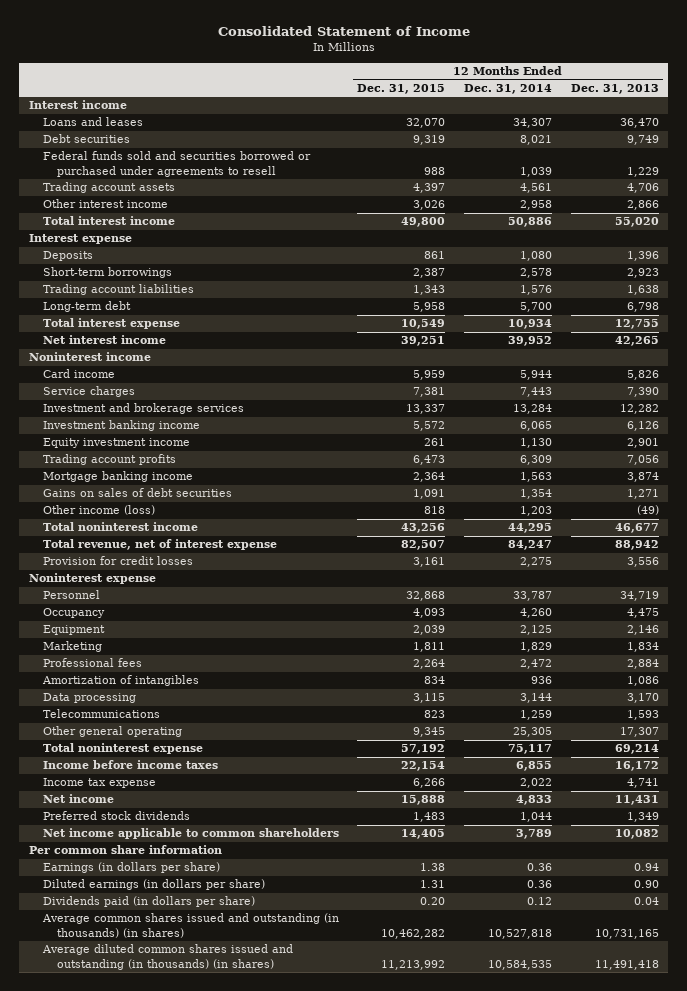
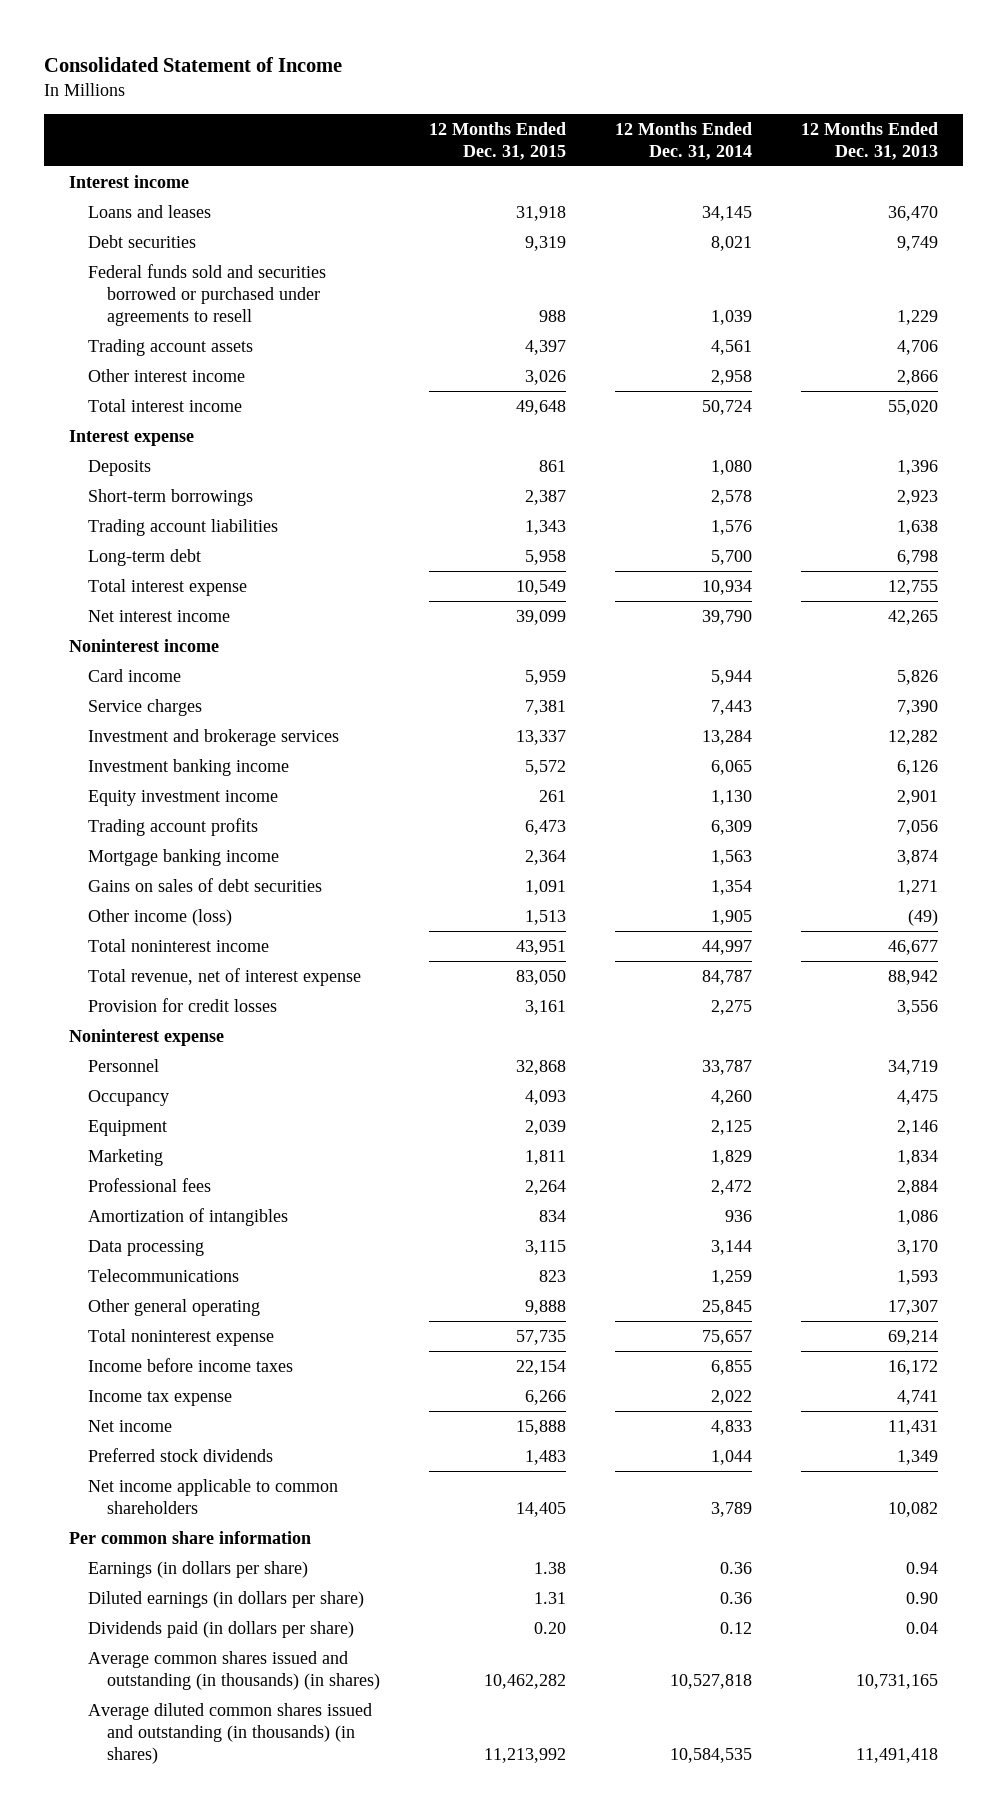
- Loans and leases | 32,070 | 34,307 | 36,470
+ Loans and leases | 31,918 | 34,145 | 36,470
- Total interest income | 49,800 | 50,886 | 55,020
+ Total interest income | 49,648 | 50,724 | 55,020
- Net interest income | 39,251 | 39,952 | 42,265
+ Net interest income | 39,099 | 39,790 | 42,265
- Other income (loss) | 818 | 1,203 | (49)
- Total noninterest income | 43,256 | 44,295 | 46,677
- Total revenue, net of interest expense | 82,507 | 84,247 | 88,942
+ Other income (loss) | 1,513 | 1,905 | (49)
+ Total noninterest income | 43,951 | 44,997 | 46,677
+ Total revenue, net of interest expense | 83,050 | 84,787 | 88,942
- Other general operating | 9,345 | 25,305 | 17,307
- Total noninterest expense | 57,192 | 75,117 | 69,214
+ Other general operating | 9,888 | 25,845 | 17,307
+ Total noninterest expense | 57,735 | 75,657 | 69,214

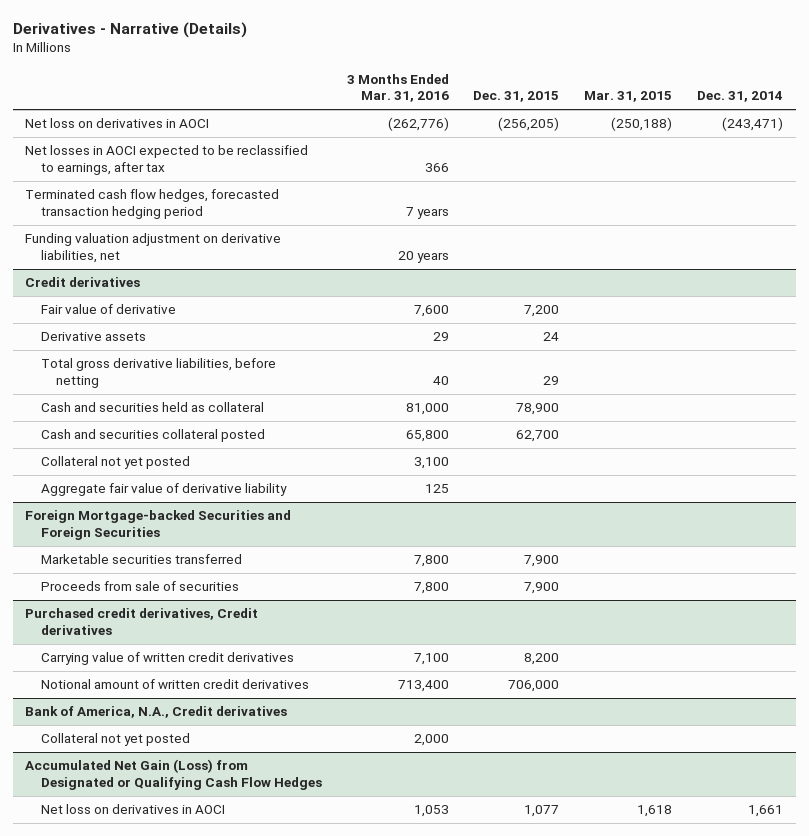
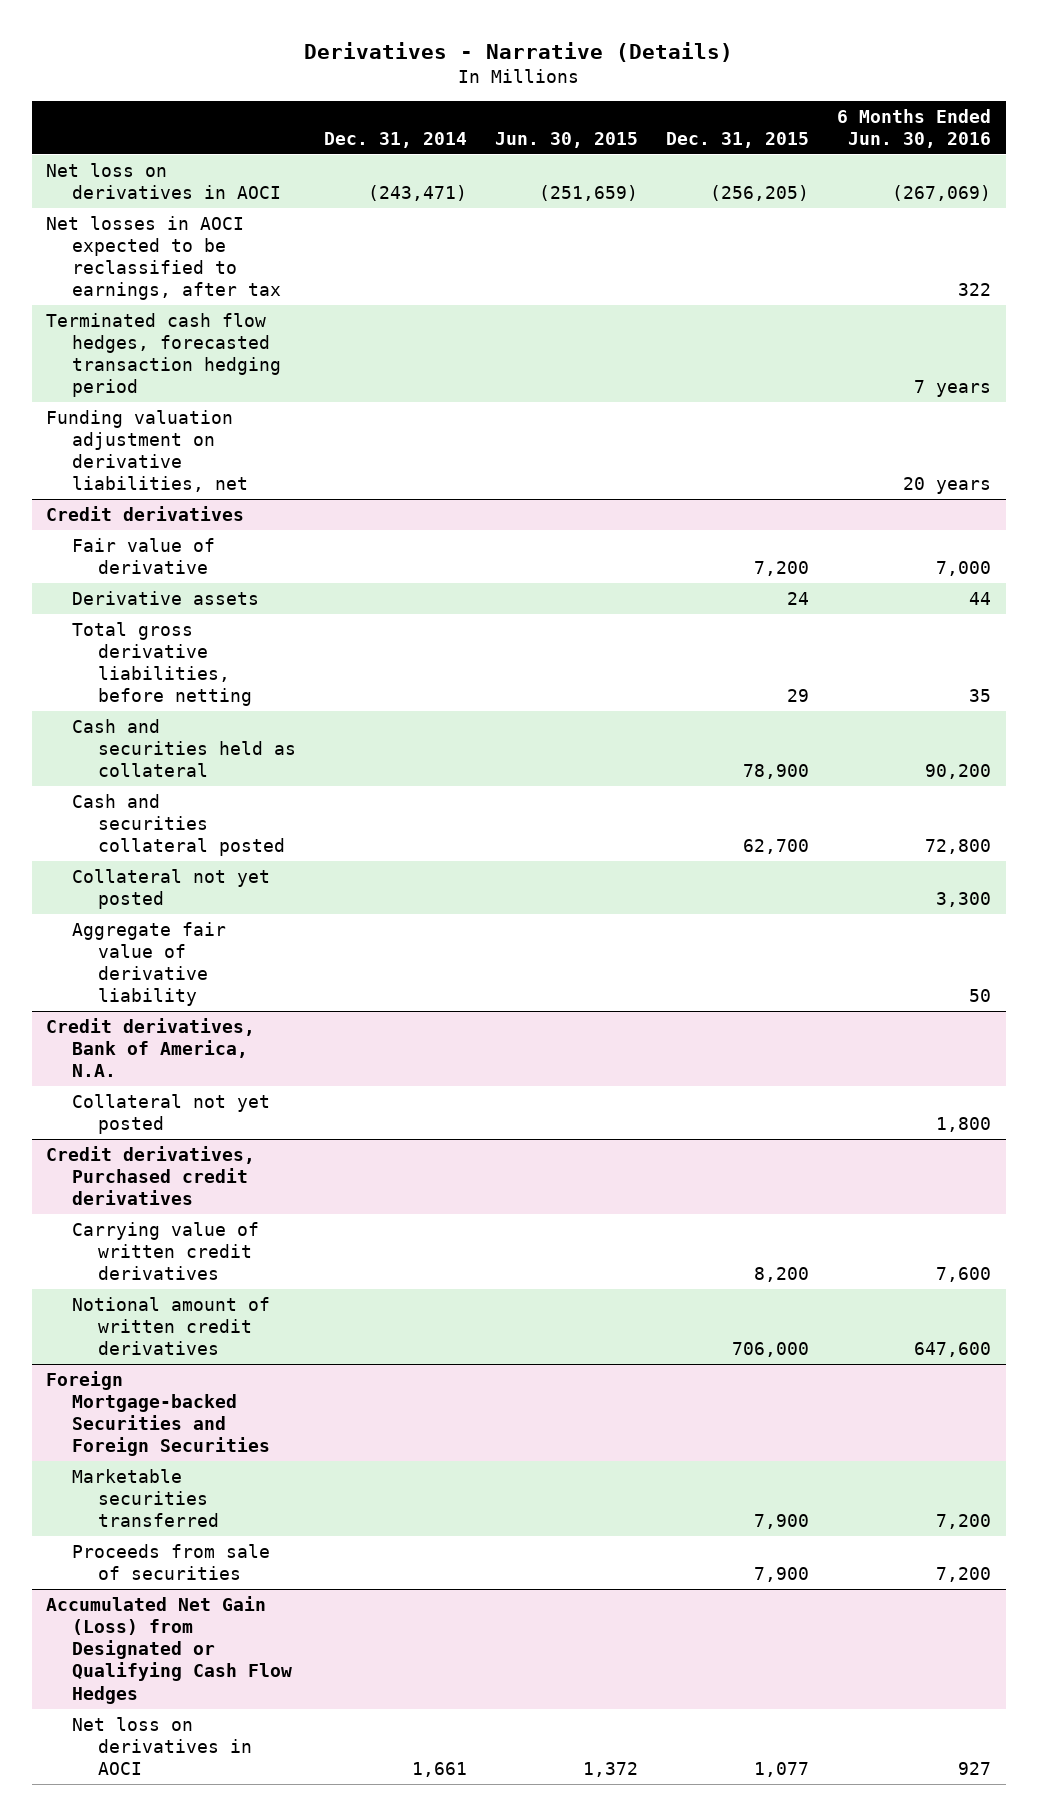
- | 3 Months Ended Mar. 31, 2016 | Dec. 31, 2015 | Mar. 31, 2015 | Dec. 31, 2014
+ | Dec. 31, 2014 | Jun. 30, 2015 | Dec. 31, 2015 | 6 Months Ended Jun. 30, 2016
+ Credit derivatives, Bank of America, N.A.
+ Collateral not yet posted | | | | 1,800
+ Credit derivatives, Purchased credit derivatives
+ Carrying value of written credit derivatives | | | 8,200 | 7,600
+ Notional amount of written credit derivatives | | | 706,000 | 647,600
- Purchased credit derivatives, Credit derivatives
- Carrying value of written credit derivatives | 7,100 | 8,200 | |
- Notional amount of written credit derivatives | 713,400 | 706,000 | |
- Bank of America, N.A., Credit derivatives
- Collateral not yet posted | 2,000 | | |

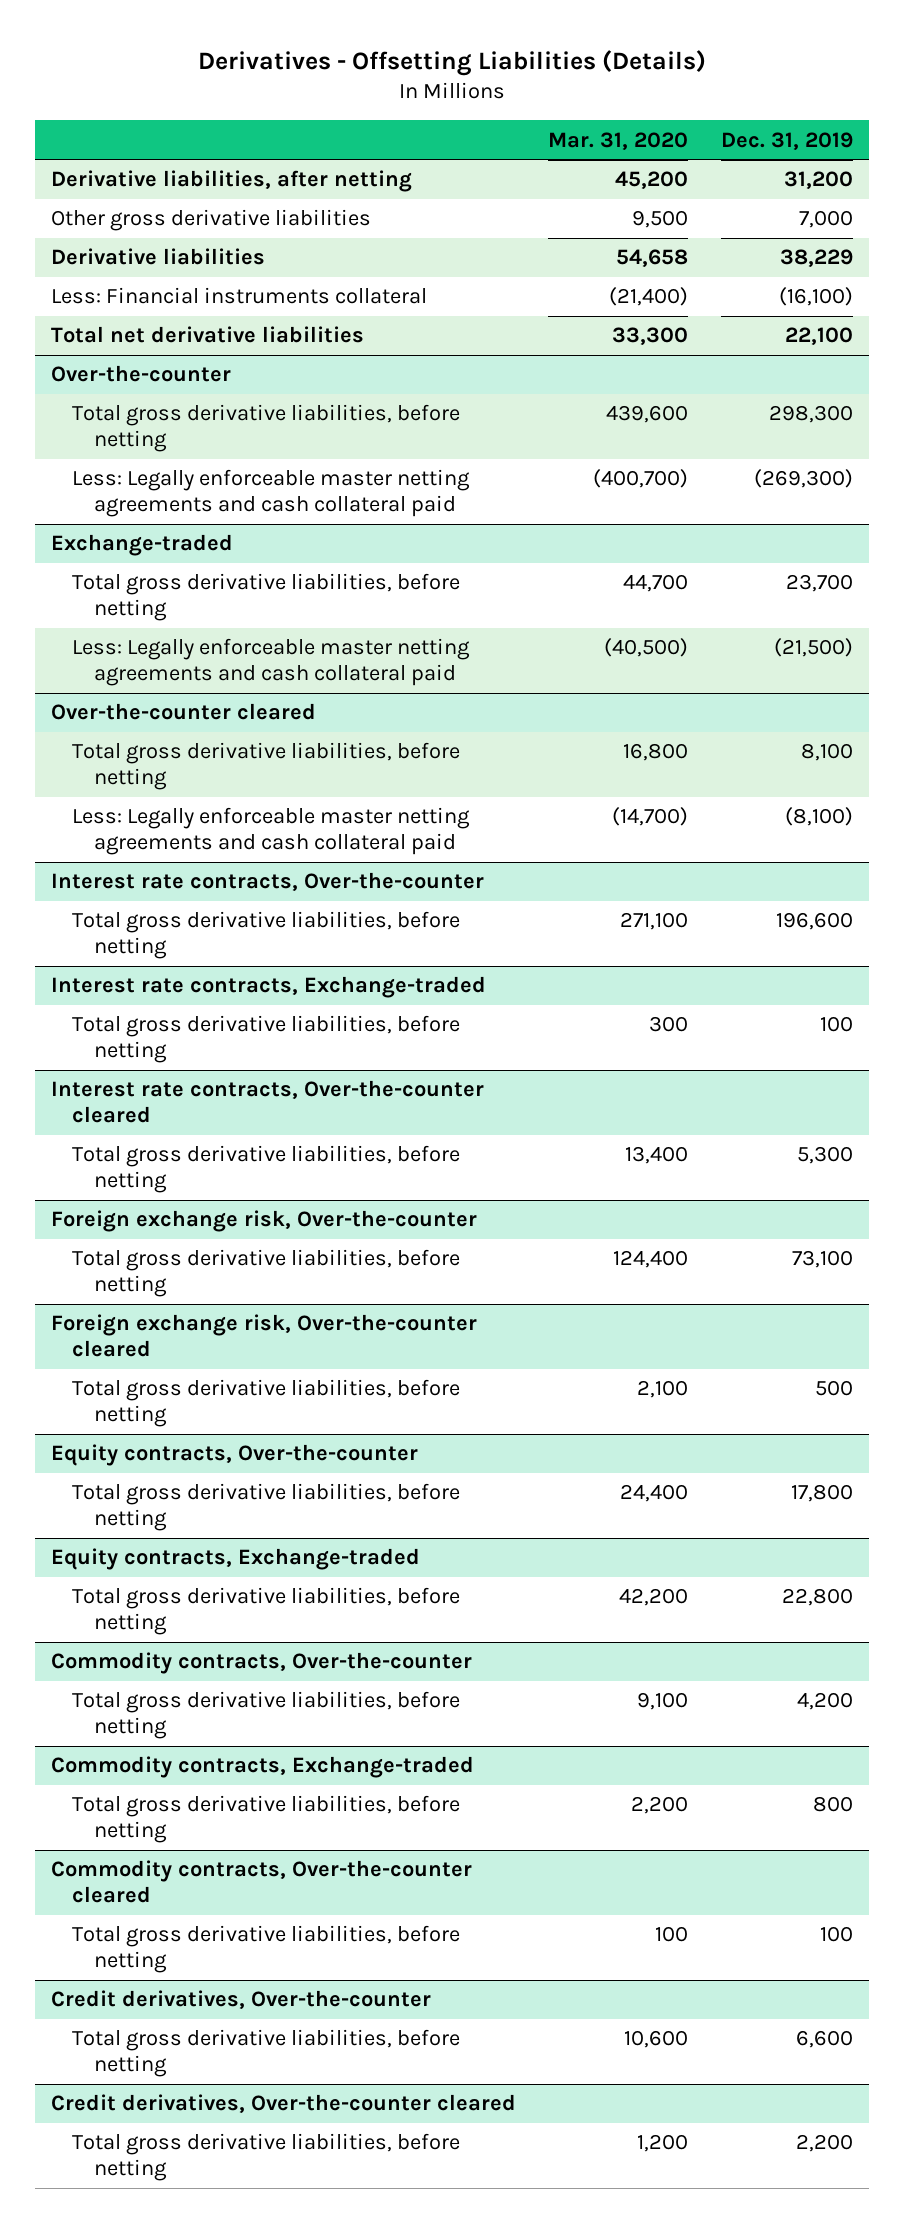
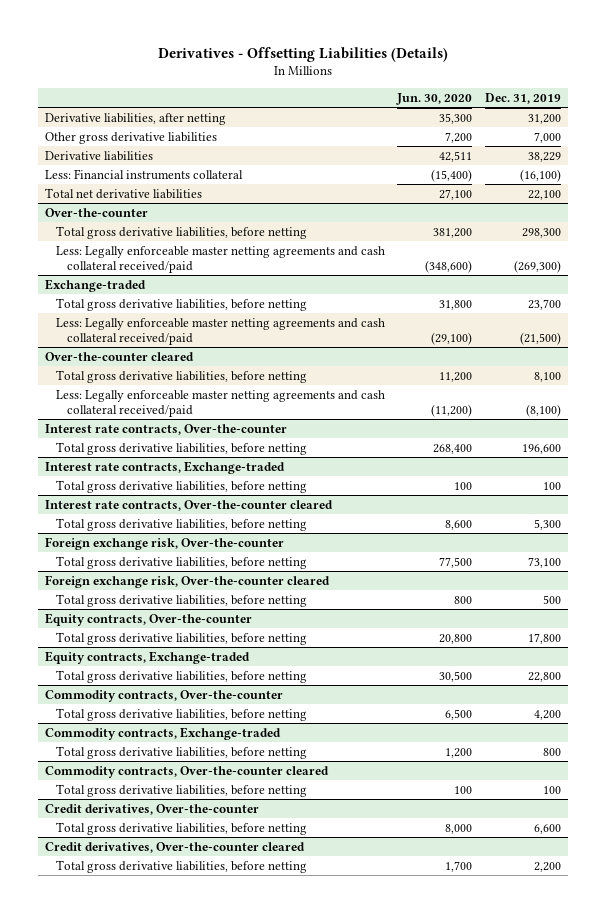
- | Mar. 31, 2020 | Dec. 31, 2019
+ | Jun. 30, 2020 | Dec. 31, 2019
@ Over-the-counter
- Less: Legally enforceable master netting agreements and cash collateral paid | (400,700) | (269,300)
+ Less: Legally enforceable master netting agreements and cash collateral received/paid | (348,600) | (269,300)
@ Exchange-traded
- Less: Legally enforceable master netting agreements and cash collateral paid | (40,500) | (21,500)
+ Less: Legally enforceable master netting agreements and cash collateral received/paid | (29,100) | (21,500)
@ Over-the-counter cleared
- Less: Legally enforceable master netting agreements and cash collateral paid | (14,700) | (8,100)
+ Less: Legally enforceable master netting agreements and cash collateral received/paid | (11,200) | (8,100)

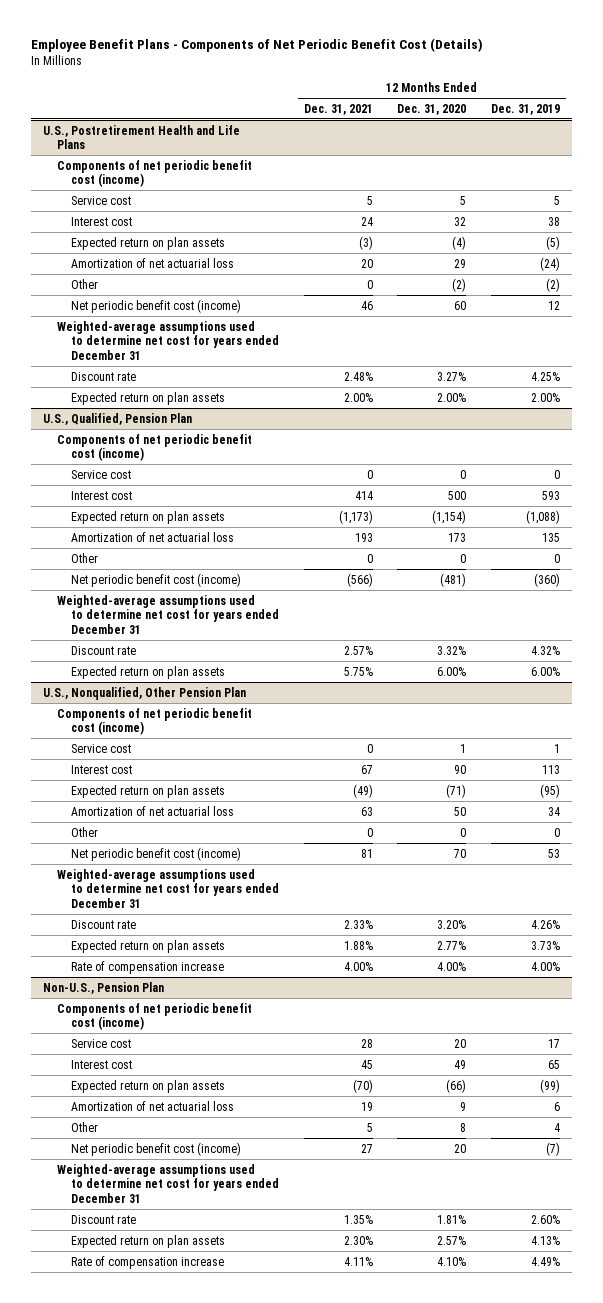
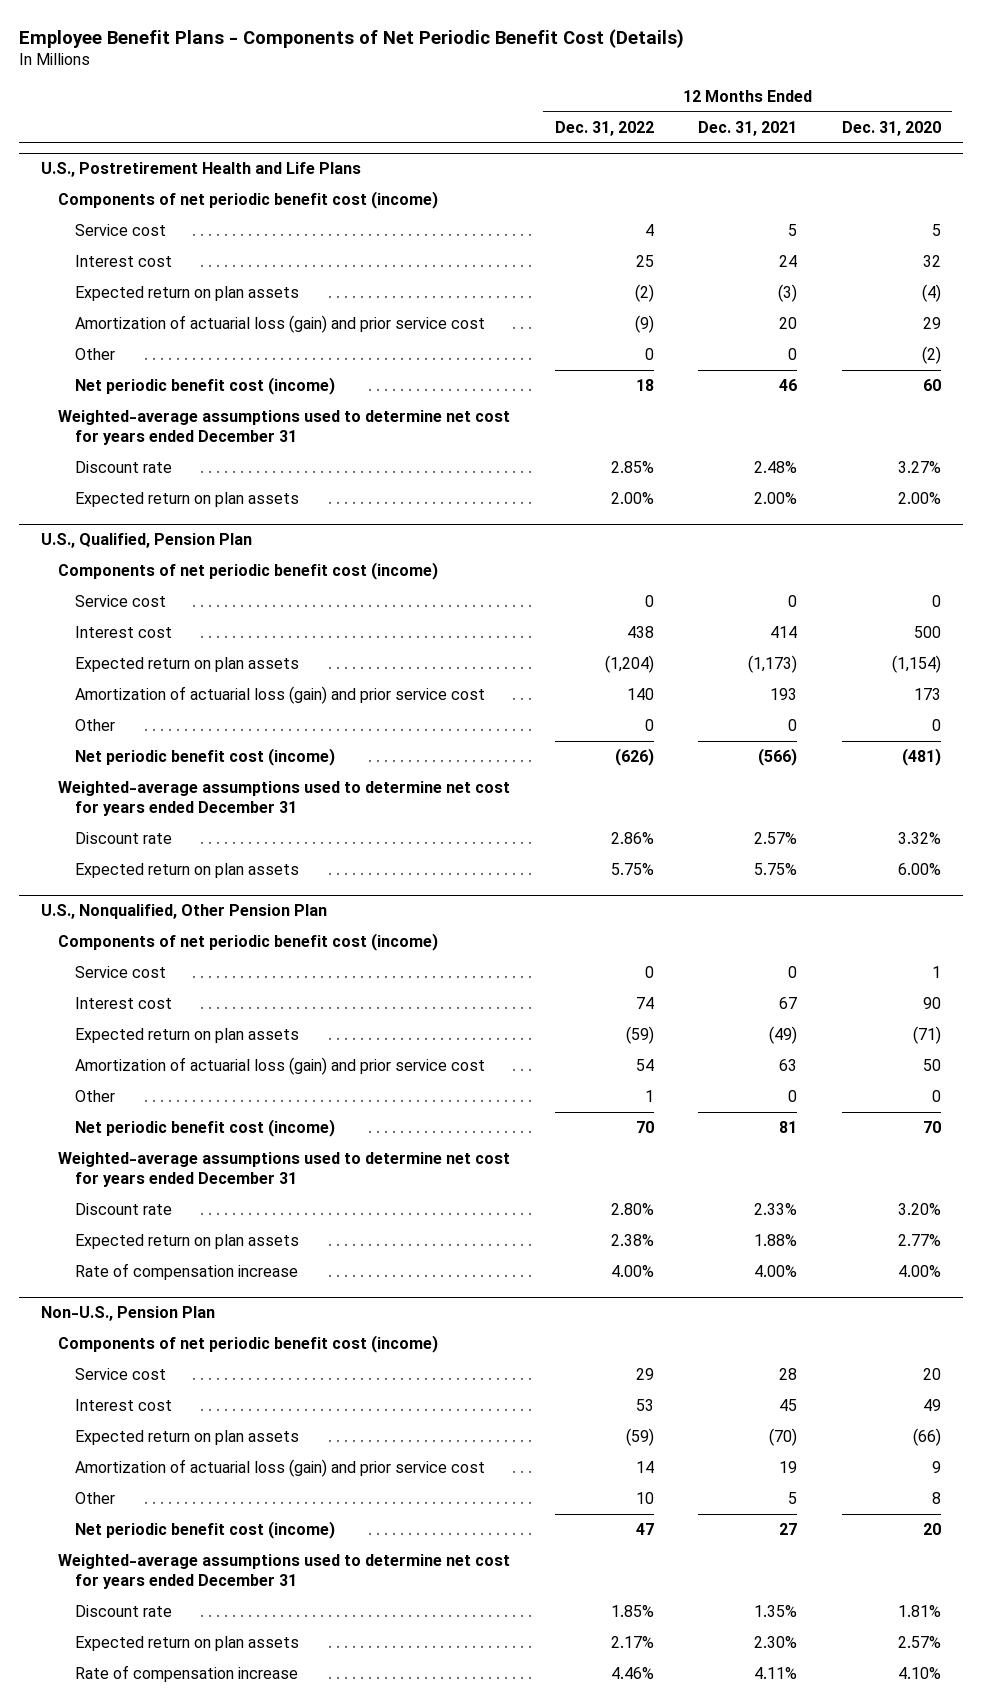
- | 12 Months Ended Dec. 31, 2021 | 12 Months Ended Dec. 31, 2020 | 12 Months Ended Dec. 31, 2019
+ | 12 Months Ended Dec. 31, 2022 | 12 Months Ended Dec. 31, 2021 | 12 Months Ended Dec. 31, 2020
@ U.S., Postretirement Health and Life Plans
- Amortization of net actuarial loss | 20 | 29 | (24)
+ Amortization of actuarial loss (gain) and prior service cost | (9) | 20 | 29
@ U.S., Qualified, Pension Plan
- Amortization of net actuarial loss | 193 | 173 | 135
+ Amortization of actuarial loss (gain) and prior service cost | 140 | 193 | 173
@ U.S., Nonqualified, Other Pension Plan
- Amortization of net actuarial loss | 63 | 50 | 34
+ Amortization of actuarial loss (gain) and prior service cost | 54 | 63 | 50
@ Non-U.S., Pension Plan
- Amortization of net actuarial loss | 19 | 9 | 6
+ Amortization of actuarial loss (gain) and prior service cost | 14 | 19 | 9

